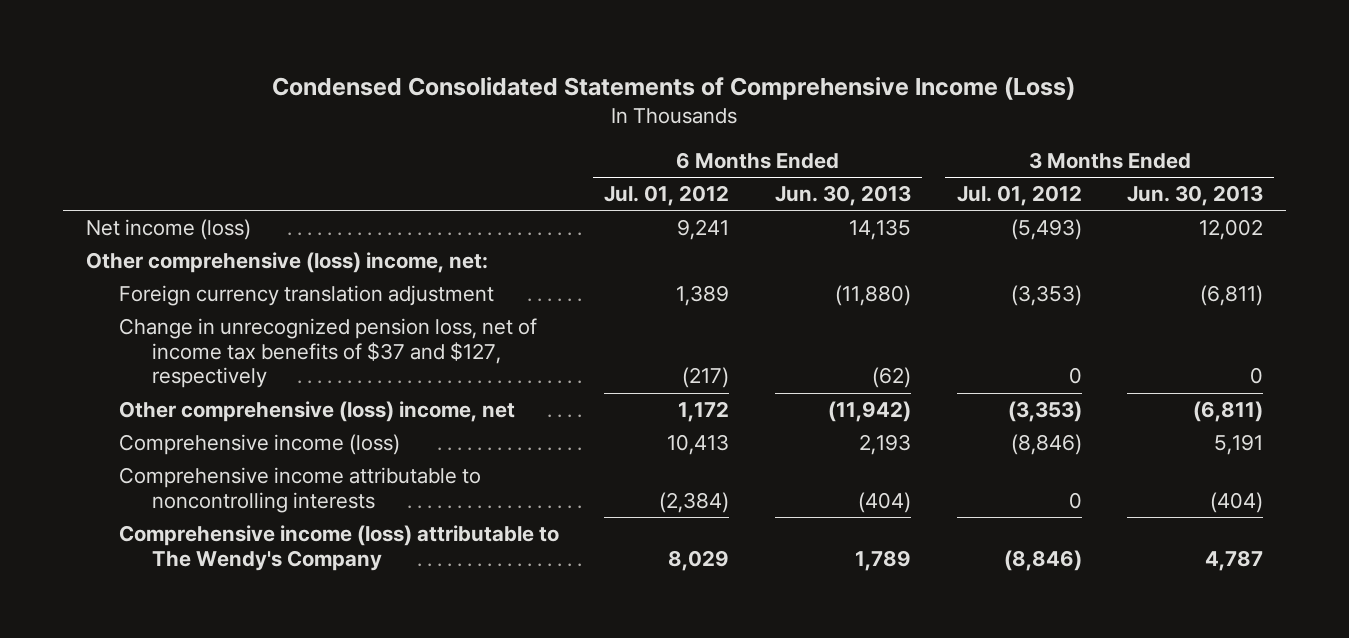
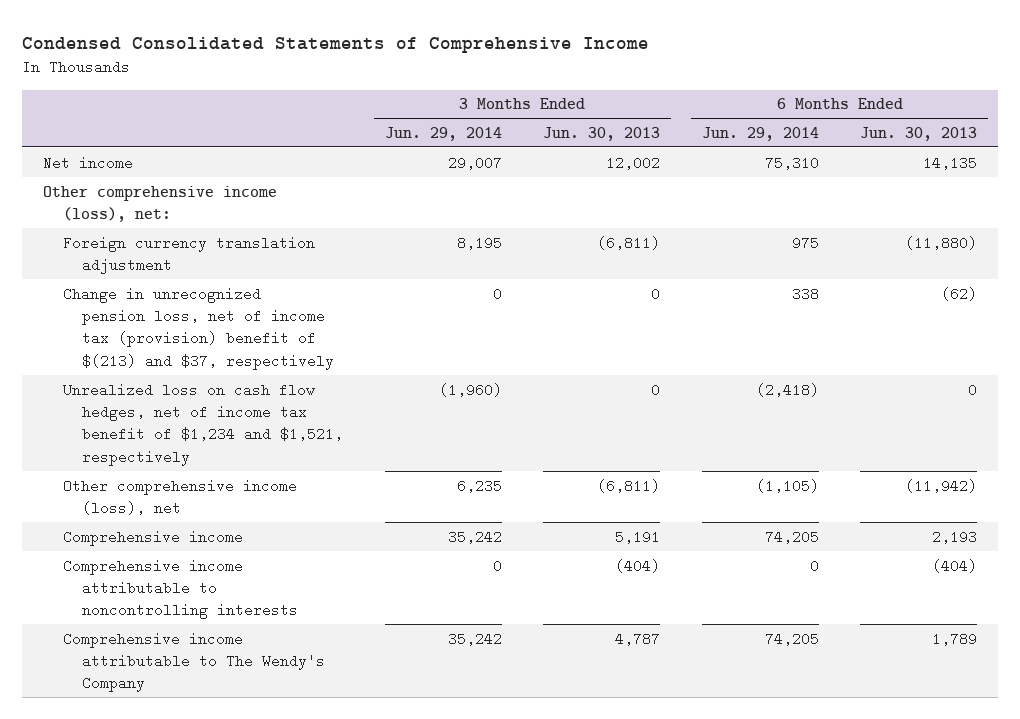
- Condensed Consolidated Statements of Comprehensive Income (Loss)
+ Condensed Consolidated Statements of Comprehensive Income
- | 6 Months Ended Jul. 01, 2012 | 6 Months Ended Jun. 30, 2013 | 3 Months Ended Jul. 01, 2012 | 3 Months Ended Jun. 30, 2013
+ | 3 Months Ended Jun. 29, 2014 | 3 Months Ended Jun. 30, 2013 | 6 Months Ended Jun. 29, 2014 | 6 Months Ended Jun. 30, 2013
- Net income (loss) | 9,241 | 14,135 | (5,493) | 12,002
- Other comprehensive (loss) income, net:
+ Net income | 29,007 | 12,002 | 75,310 | 14,135
+ Other comprehensive income (loss), net:
- Change in unrecognized pension loss, net of income tax benefits of $37 and $127, respectively | (217) | (62) | 0 | 0
- Other comprehensive (loss) income, net | 1,172 | (11,942) | (3,353) | (6,811)
- Comprehensive income (loss) | 10,413 | 2,193 | (8,846) | 5,191
+ Change in unrecognized pension loss, net of income tax (provision) benefit of $(213) and $37, respectively | 0 | 0 | 338 | (62)
+ Unrealized loss on cash flow hedges, net of income tax benefit of $1,234 and $1,521, respectively | (1,960) | 0 | (2,418) | 0
+ Other comprehensive income (loss), net | 6,235 | (6,811) | (1,105) | (11,942)
+ Comprehensive income | 35,242 | 5,191 | 74,205 | 2,193
- Comprehensive income (loss) attributable to The Wendy's Company | 8,029 | 1,789 | (8,846) | 4,787
+ Comprehensive income attributable to The Wendy's Company | 35,242 | 4,787 | 74,205 | 1,789

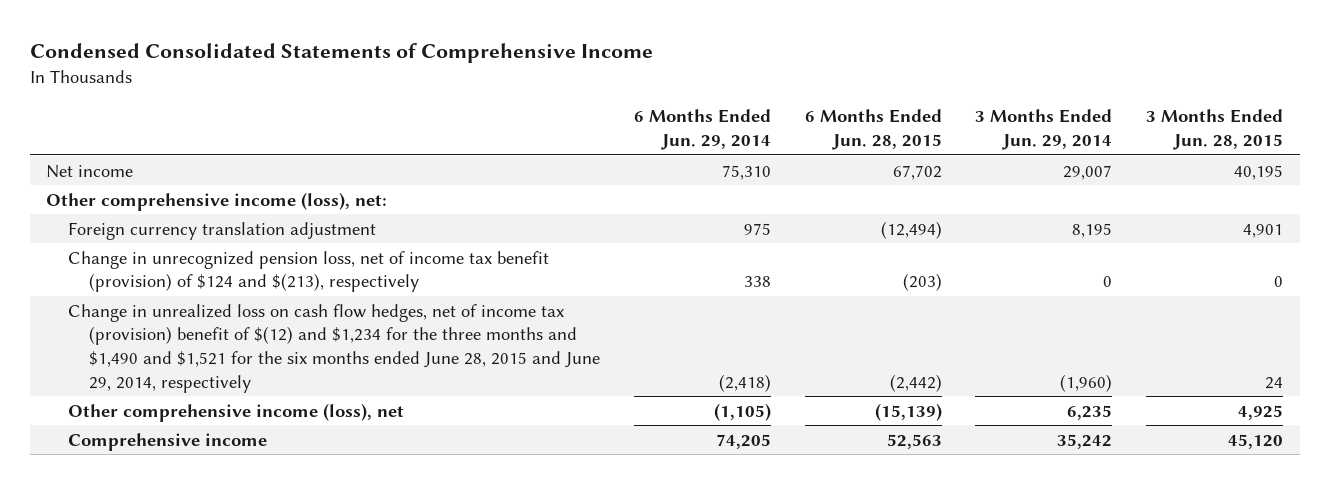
- | 3 Months Ended Jun. 29, 2014 | 3 Months Ended Jun. 30, 2013 | 6 Months Ended Jun. 29, 2014 | 6 Months Ended Jun. 30, 2013
+ | 6 Months Ended Jun. 29, 2014 | 6 Months Ended Jun. 28, 2015 | 3 Months Ended Jun. 29, 2014 | 3 Months Ended Jun. 28, 2015
- Change in unrecognized pension loss, net of income tax (provision) benefit of $(213) and $37, respectively | 0 | 0 | 338 | (62)
- Unrealized loss on cash flow hedges, net of income tax benefit of $1,234 and $1,521, respectively | (1,960) | 0 | (2,418) | 0
+ Change in unrecognized pension loss, net of income tax benefit (provision) of $124 and $(213), respectively | 338 | (203) | 0 | 0
+ Change in unrealized loss on cash flow hedges, net of income tax (provision) benefit of $(12) and $1,234 for the three months and $1,490 and $1,521 for the six months ended June 28, 2015 and June 29, 2014, respectively | (2,418) | (2,442) | (1,960) | 24
- Comprehensive income attributable to noncontrolling interests | 0 | (404) | 0 | (404)
- Comprehensive income attributable to The Wendy's Company | 35,242 | 4,787 | 74,205 | 1,789

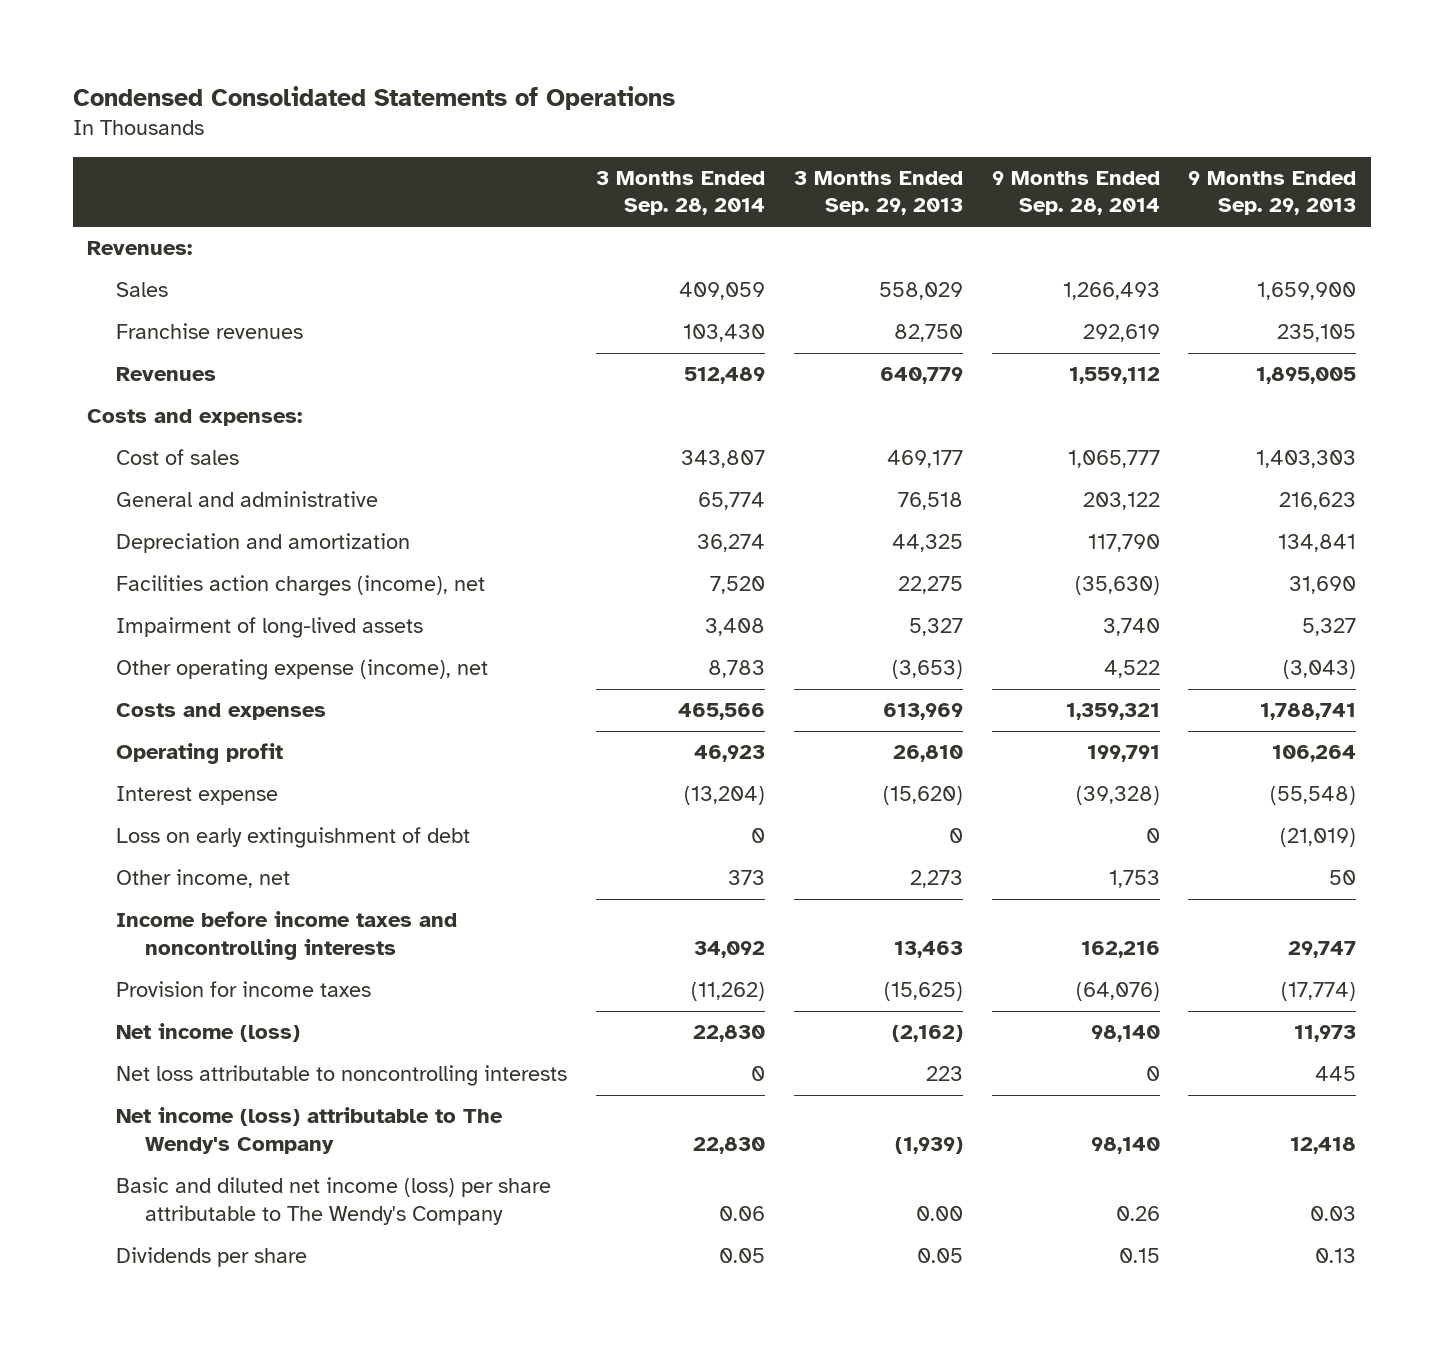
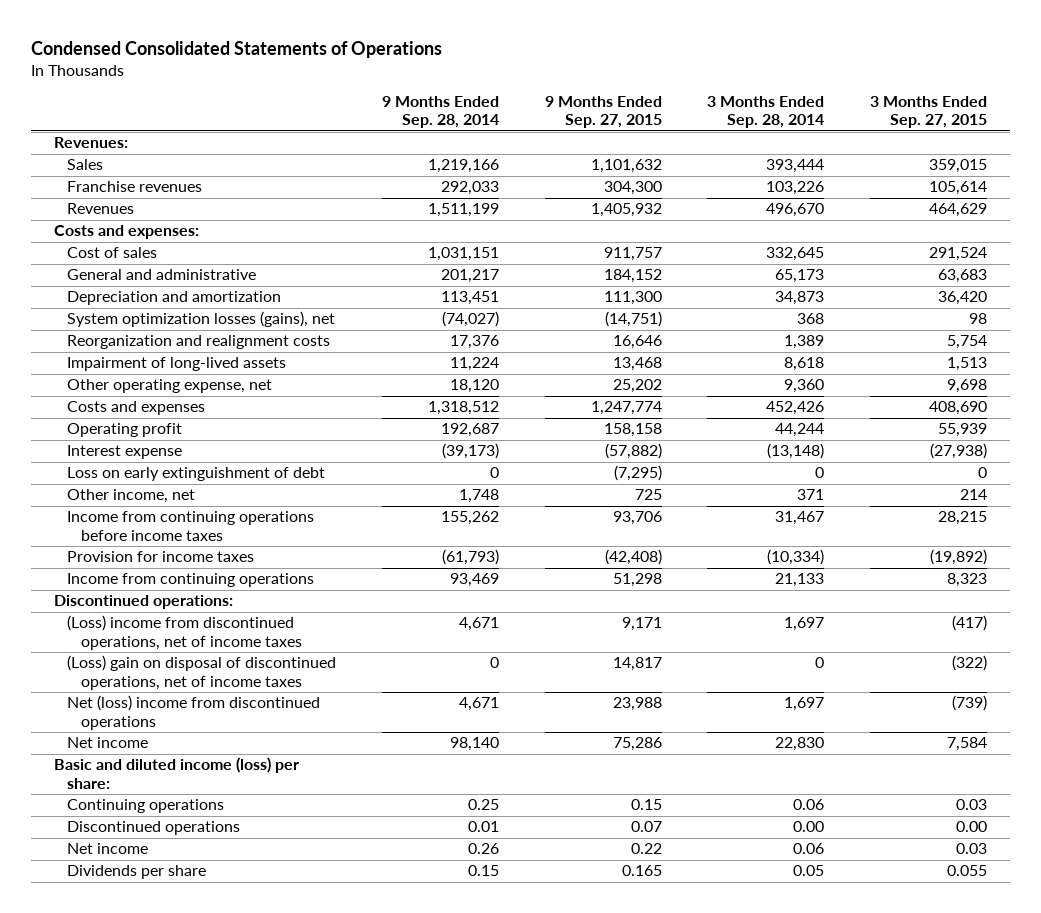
- | 3 Months Ended Sep. 28, 2014 | 3 Months Ended Sep. 29, 2013 | 9 Months Ended Sep. 28, 2014 | 9 Months Ended Sep. 29, 2013
+ | 9 Months Ended Sep. 28, 2014 | 9 Months Ended Sep. 27, 2015 | 3 Months Ended Sep. 28, 2014 | 3 Months Ended Sep. 27, 2015
- Sales | 409,059 | 558,029 | 1,266,493 | 1,659,900
- Franchise revenues | 103,430 | 82,750 | 292,619 | 235,105
- Revenues | 512,489 | 640,779 | 1,559,112 | 1,895,005
+ Sales | 1,219,166 | 1,101,632 | 393,444 | 359,015
+ Franchise revenues | 292,033 | 304,300 | 103,226 | 105,614
+ Revenues | 1,511,199 | 1,405,932 | 496,670 | 464,629
- Cost of sales | 343,807 | 469,177 | 1,065,777 | 1,403,303
- General and administrative | 65,774 | 76,518 | 203,122 | 216,623
- Depreciation and amortization | 36,274 | 44,325 | 117,790 | 134,841
- Facilities action charges (income), net | 7,520 | 22,275 | (35,630) | 31,690
- Impairment of long-lived assets | 3,408 | 5,327 | 3,740 | 5,327
- Other operating expense (income), net | 8,783 | (3,653) | 4,522 | (3,043)
- Costs and expenses | 465,566 | 613,969 | 1,359,321 | 1,788,741
- Operating profit | 46,923 | 26,810 | 199,791 | 106,264
- Interest expense | (13,204) | (15,620) | (39,328) | (55,548)
+ Cost of sales | 1,031,151 | 911,757 | 332,645 | 291,524
+ General and administrative | 201,217 | 184,152 | 65,173 | 63,683
+ Depreciation and amortization | 113,451 | 111,300 | 34,873 | 36,420
+ System optimization losses (gains), net | (74,027) | (14,751) | 368 | 98
+ Reorganization and realignment costs | 17,376 | 16,646 | 1,389 | 5,754
+ Impairment of long-lived assets | 11,224 | 13,468 | 8,618 | 1,513
+ Other operating expense, net | 18,120 | 25,202 | 9,360 | 9,698
+ Costs and expenses | 1,318,512 | 1,247,774 | 452,426 | 408,690
+ Operating profit | 192,687 | 158,158 | 44,244 | 55,939
+ Interest expense | (39,173) | (57,882) | (13,148) | (27,938)
- Other income, net | 373 | 2,273 | 1,753 | 50
- Income before income taxes and noncontrolling interests | 34,092 | 13,463 | 162,216 | 29,747
- Provision for income taxes | (11,262) | (15,625) | (64,076) | (17,774)
- Net income (loss) | 22,830 | (2,162) | 98,140 | 11,973
- Net loss attributable to noncontrolling interests | 0 | 223 | 0 | 445
- Net income (loss) attributable to The Wendy's Company | 22,830 | (1,939) | 98,140 | 12,418
- Basic and diluted net income (loss) per share attributable to The Wendy's Company | 0.06 | 0.00 | 0.26 | 0.03
+ Other income, net | 1,748 | 725 | 371 | 214
+ Income from continuing operations before income taxes | 155,262 | 93,706 | 31,467 | 28,215
+ Provision for income taxes | (61,793) | (42,408) | (10,334) | (19,892)
+ Income from continuing operations | 93,469 | 51,298 | 21,133 | 8,323
+ Discontinued operations:
+ (Loss) income from discontinued operations, net of income taxes | 4,671 | 9,171 | 1,697 | (417)
+ (Loss) gain on disposal of discontinued operations, net of income taxes | 0 | 14,817 | 0 | (322)
+ Net (loss) income from discontinued operations | 4,671 | 23,988 | 1,697 | (739)
+ Net income | 98,140 | 75,286 | 22,830 | 7,584
+ Basic and diluted income (loss) per share:
+ Continuing operations | 0.25 | 0.15 | 0.06 | 0.03
+ Discontinued operations | 0.01 | 0.07 | 0.00 | 0.00
+ Net income | 0.26 | 0.22 | 0.06 | 0.03

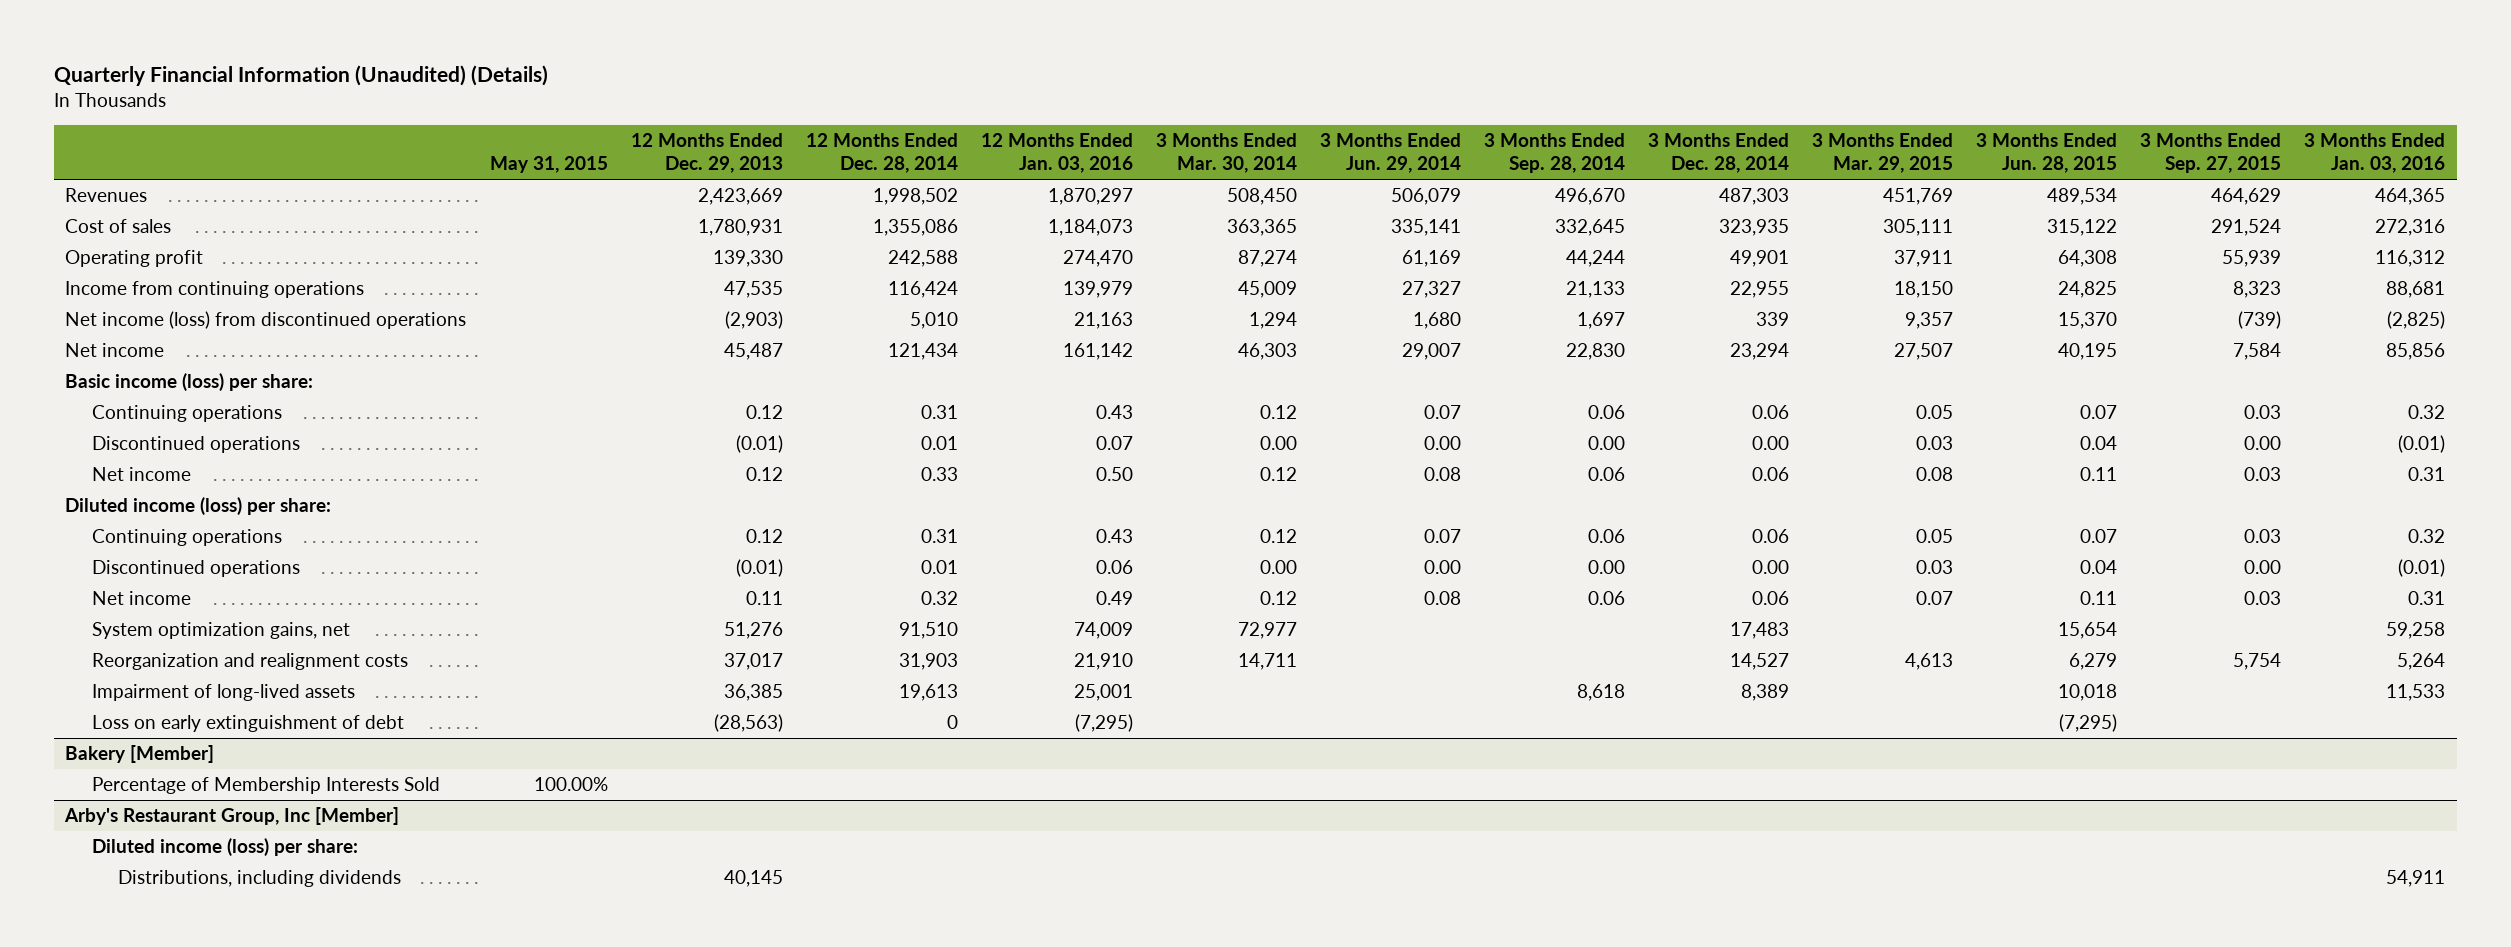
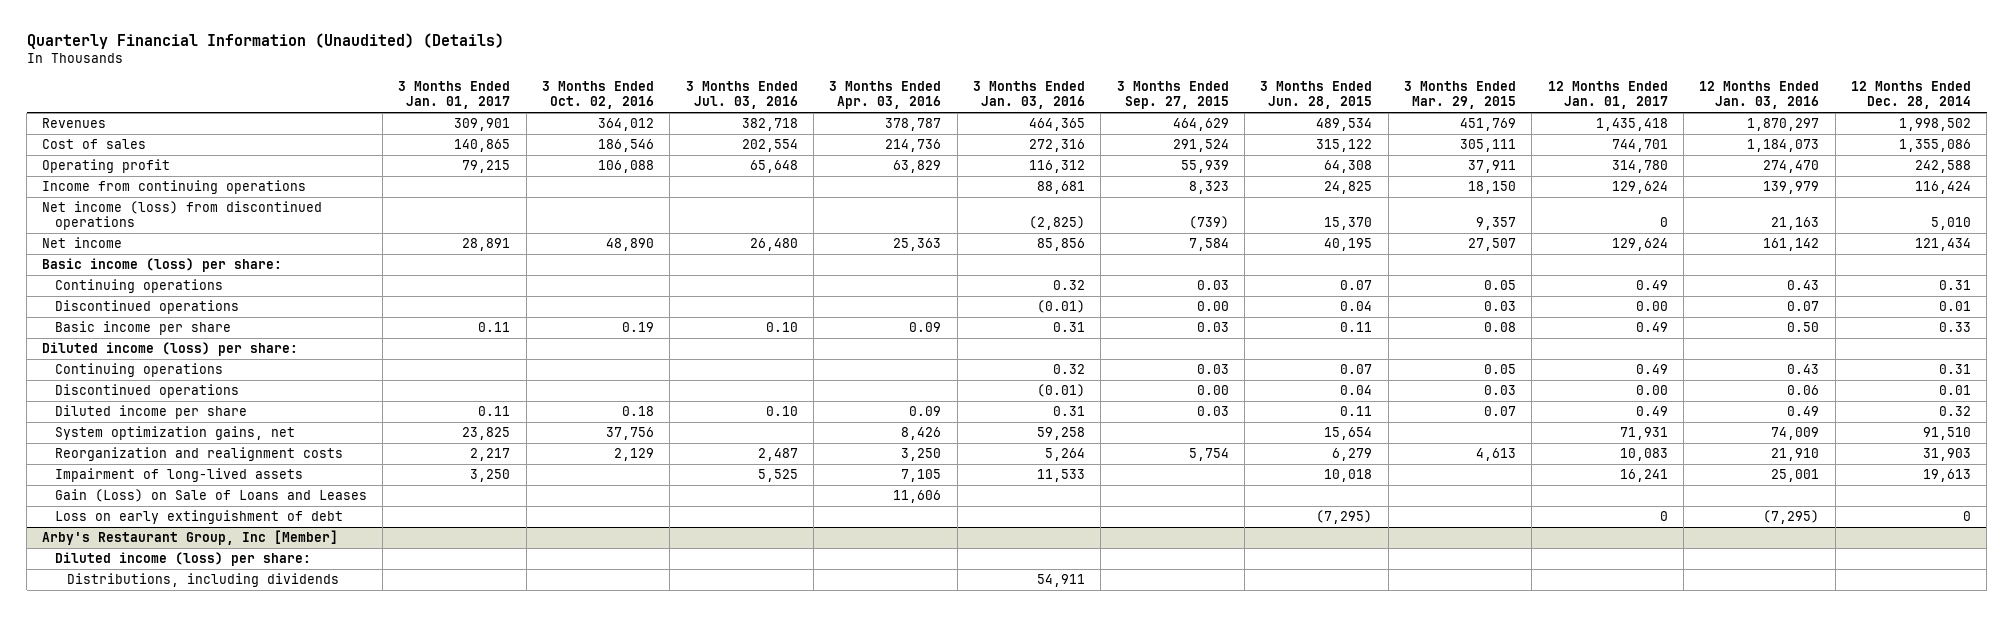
- | May 31, 2015 | 12 Months Ended Dec. 29, 2013 | 12 Months Ended Dec. 28, 2014 | 12 Months Ended Jan. 03, 2016 | 3 Months Ended Mar. 30, 2014 | 3 Months Ended Jun. 29, 2014 | 3 Months Ended Sep. 28, 2014 | 3 Months Ended Dec. 28, 2014 | 3 Months Ended Mar. 29, 2015 | 3 Months Ended Jun. 28, 2015 | 3 Months Ended Sep. 27, 2015 | 3 Months Ended Jan. 03, 2016
+ | 3 Months Ended Jan. 01, 2017 | 3 Months Ended Oct. 02, 2016 | 3 Months Ended Jul. 03, 2016 | 3 Months Ended Apr. 03, 2016 | 3 Months Ended Jan. 03, 2016 | 3 Months Ended Sep. 27, 2015 | 3 Months Ended Jun. 28, 2015 | 3 Months Ended Mar. 29, 2015 | 12 Months Ended Jan. 01, 2017 | 12 Months Ended Jan. 03, 2016 | 12 Months Ended Dec. 28, 2014
- Net income | | 0.12 | 0.33 | 0.50 | 0.12 | 0.08 | 0.06 | 0.06 | 0.08 | 0.11 | 0.03 | 0.31
+ Basic income per share | 0.11 | 0.19 | 0.10 | 0.09 | 0.31 | 0.03 | 0.11 | 0.08 | 0.49 | 0.50 | 0.33
- Net income | | 0.11 | 0.32 | 0.49 | 0.12 | 0.08 | 0.06 | 0.06 | 0.07 | 0.11 | 0.03 | 0.31
+ Diluted income per share | 0.11 | 0.18 | 0.10 | 0.09 | 0.31 | 0.03 | 0.11 | 0.07 | 0.49 | 0.49 | 0.32
+ Gain (Loss) on Sale of Loans and Leases | | | | 11,606 | | | | | | |
- Bakery [Member]
- Percentage of Membership Interests Sold | 100.00% | | | | | | | | | | |

